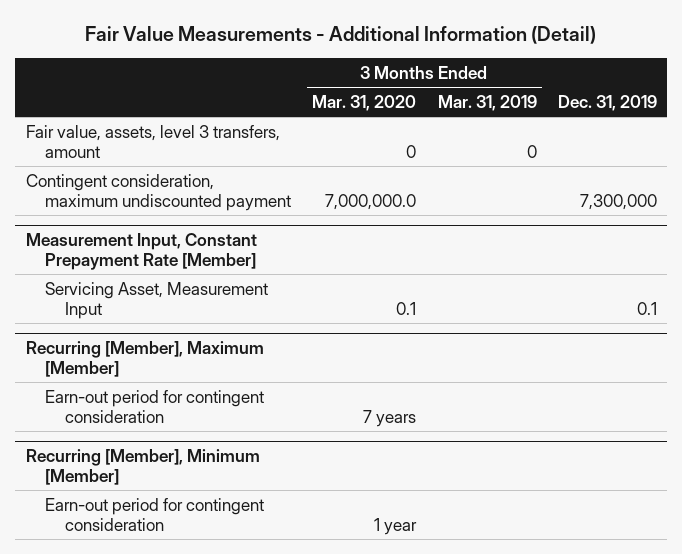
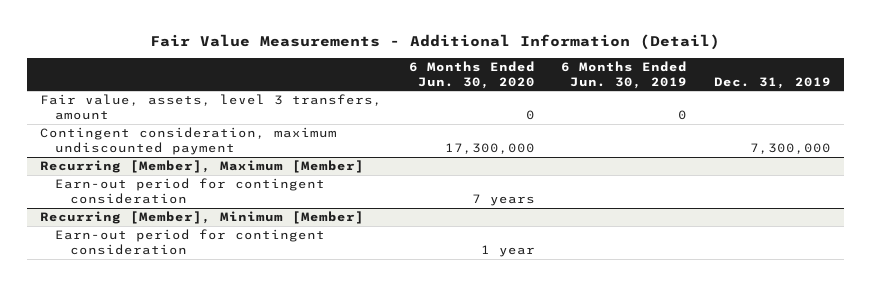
- | 3 Months Ended Mar. 31, 2020 | 3 Months Ended Mar. 31, 2019 | Dec. 31, 2019
+ | 6 Months Ended Jun. 30, 2020 | 6 Months Ended Jun. 30, 2019 | Dec. 31, 2019
- Measurement Input, Constant Prepayment Rate [Member]
- Servicing Asset, Measurement Input | 0.1 | | 0.1

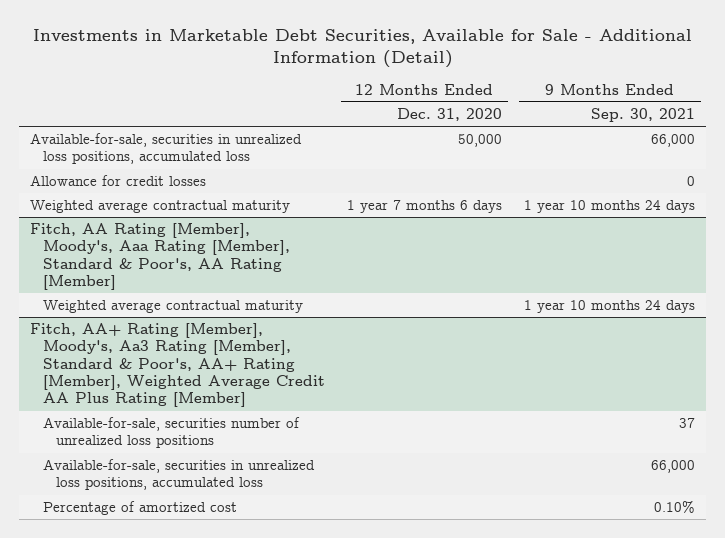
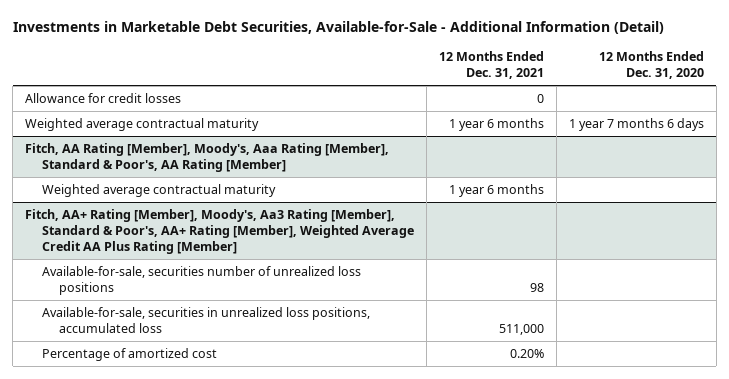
- Investments in Marketable Debt Securities, Available for Sale - Additional Information (Detail)
+ Investments in Marketable Debt Securities, Available-for-Sale - Additional Information (Detail)
- | 12 Months Ended Dec. 31, 2020 | 9 Months Ended Sep. 30, 2021
+ | 12 Months Ended Dec. 31, 2021 | 12 Months Ended Dec. 31, 2020
- Available-for-sale, securities in unrealized loss positions, accumulated loss | 50,000 | 66,000

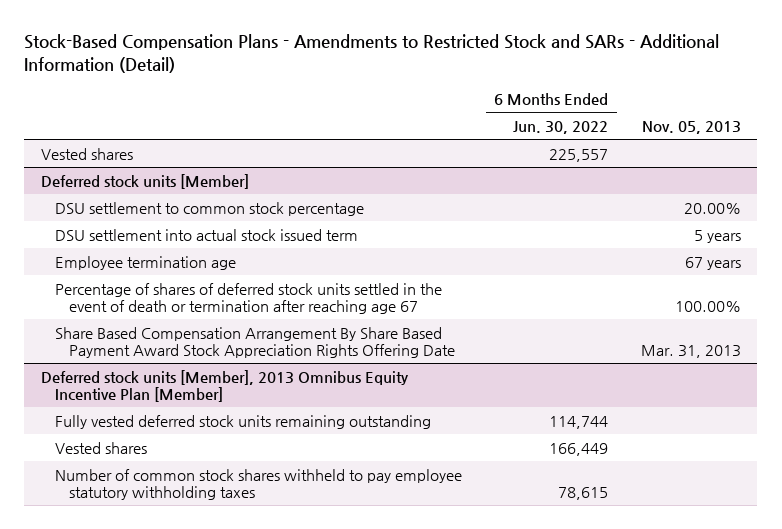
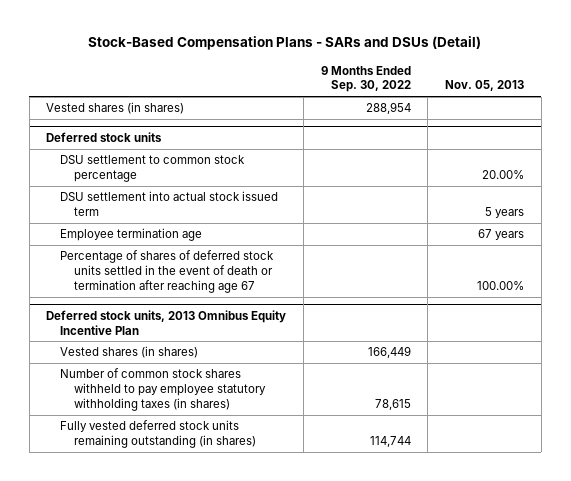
- Stock-Based Compensation Plans - Amendments to Restricted Stock and SARs - Additional Information (Detail)
+ Stock-Based Compensation Plans - SARs and DSUs (Detail)
- | 6 Months Ended Jun. 30, 2022 | Nov. 05, 2013
+ | 9 Months Ended Sep. 30, 2022 | Nov. 05, 2013
- Vested shares | 225,557 |
- Deferred stock units [Member]
+ Vested shares (in shares) | 288,954 |
+ Deferred stock units
- Share Based Compensation Arrangement By Share Based Payment Award Stock Appreciation Rights Offering Date | | Mar. 31, 2013
- Deferred stock units [Member], 2013 Omnibus Equity Incentive Plan [Member]
- Fully vested deferred stock units remaining outstanding | 114,744 |
- Vested shares | 166,449 |
- Number of common stock shares withheld to pay employee statutory withholding taxes | 78,615 |
+ Deferred stock units, 2013 Omnibus Equity Incentive Plan
+ Vested shares (in shares) | 166,449 |
+ Number of common stock shares withheld to pay employee statutory withholding taxes (in shares) | 78,615 |
+ Fully vested deferred stock units remaining outstanding (in shares) | 114,744 |

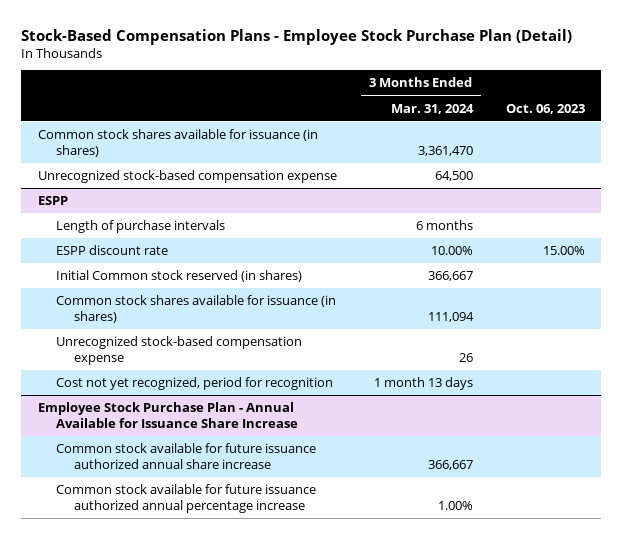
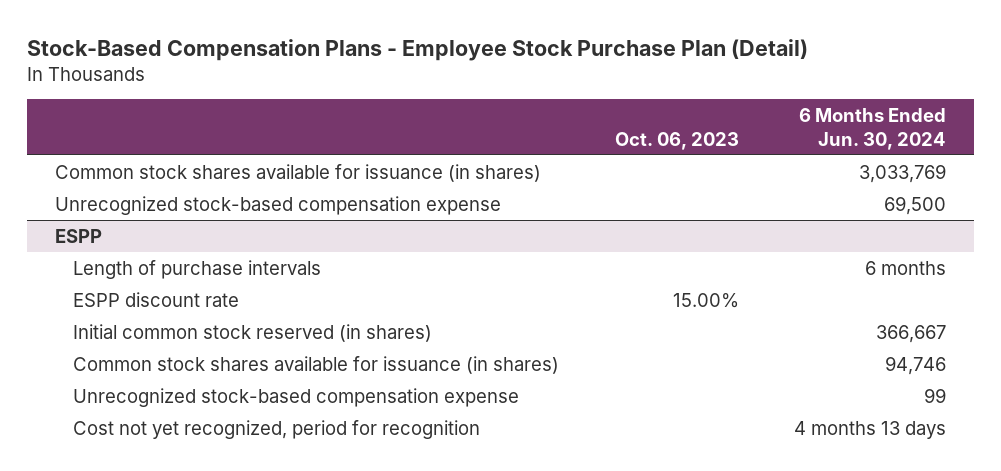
- | 3 Months Ended Mar. 31, 2024 | Oct. 06, 2023
+ | Oct. 06, 2023 | 6 Months Ended Jun. 30, 2024
@ ESPP
- Initial Common stock reserved (in shares) | 366,667 |
+ Initial common stock reserved (in shares) | | 366,667
- Employee Stock Purchase Plan - Annual Available for Issuance Share Increase
- Common stock available for future issuance authorized annual share increase | 366,667 |
- Common stock available for future issuance authorized annual percentage increase | 1.00% |

